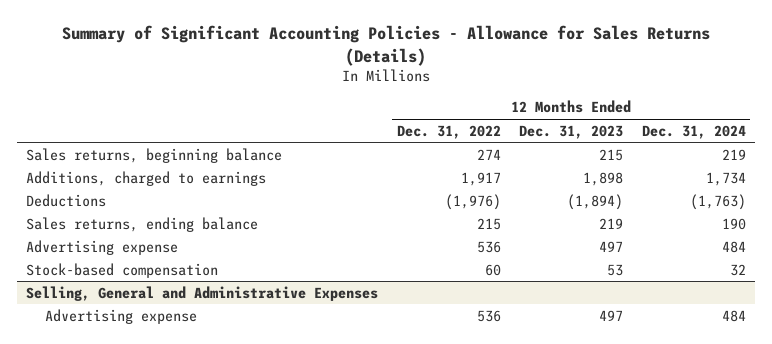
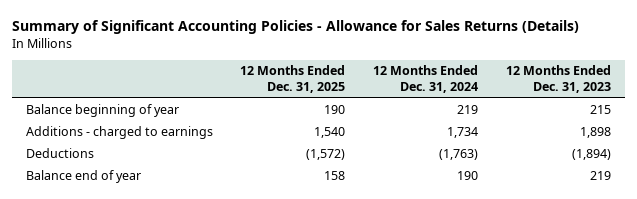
- | 12 Months Ended Dec. 31, 2022 | 12 Months Ended Dec. 31, 2023 | 12 Months Ended Dec. 31, 2024
+ | 12 Months Ended Dec. 31, 2025 | 12 Months Ended Dec. 31, 2024 | 12 Months Ended Dec. 31, 2023
- Sales returns, beginning balance | 274 | 215 | 219
- Additions, charged to earnings | 1,917 | 1,898 | 1,734
+ Balance beginning of year | 190 | 219 | 215
+ Additions - charged to earnings | 1,540 | 1,734 | 1,898
- Sales returns, ending balance | 215 | 219 | 190
- Advertising expense | 536 | 497 | 484
- Stock-based compensation | 60 | 53 | 32
- Selling, General and Administrative Expenses
- Advertising expense | 536 | 497 | 484
+ Balance end of year | 158 | 190 | 219

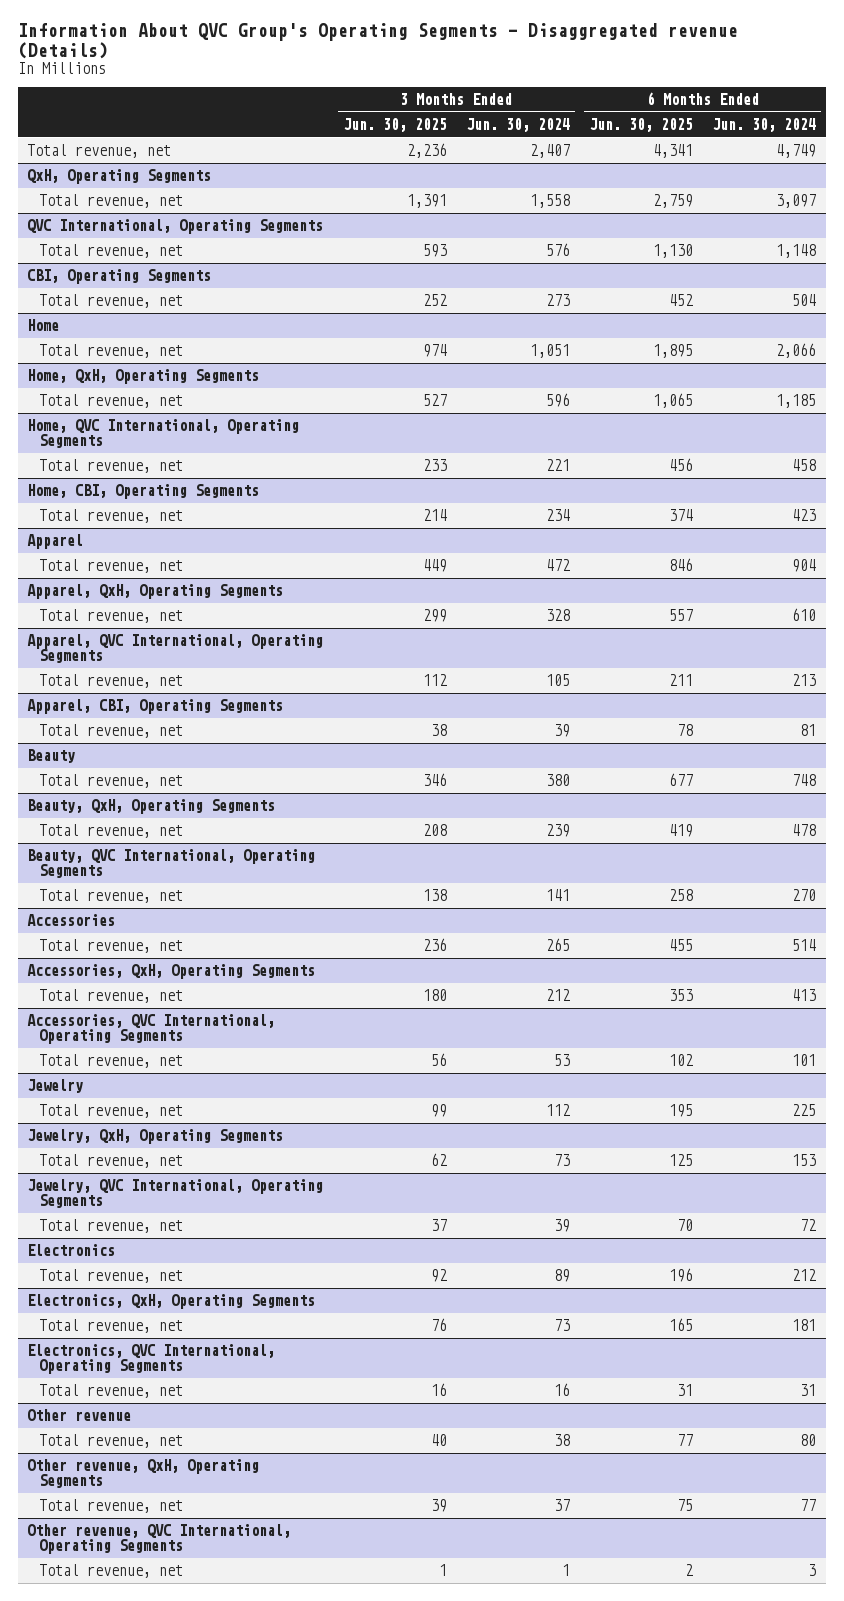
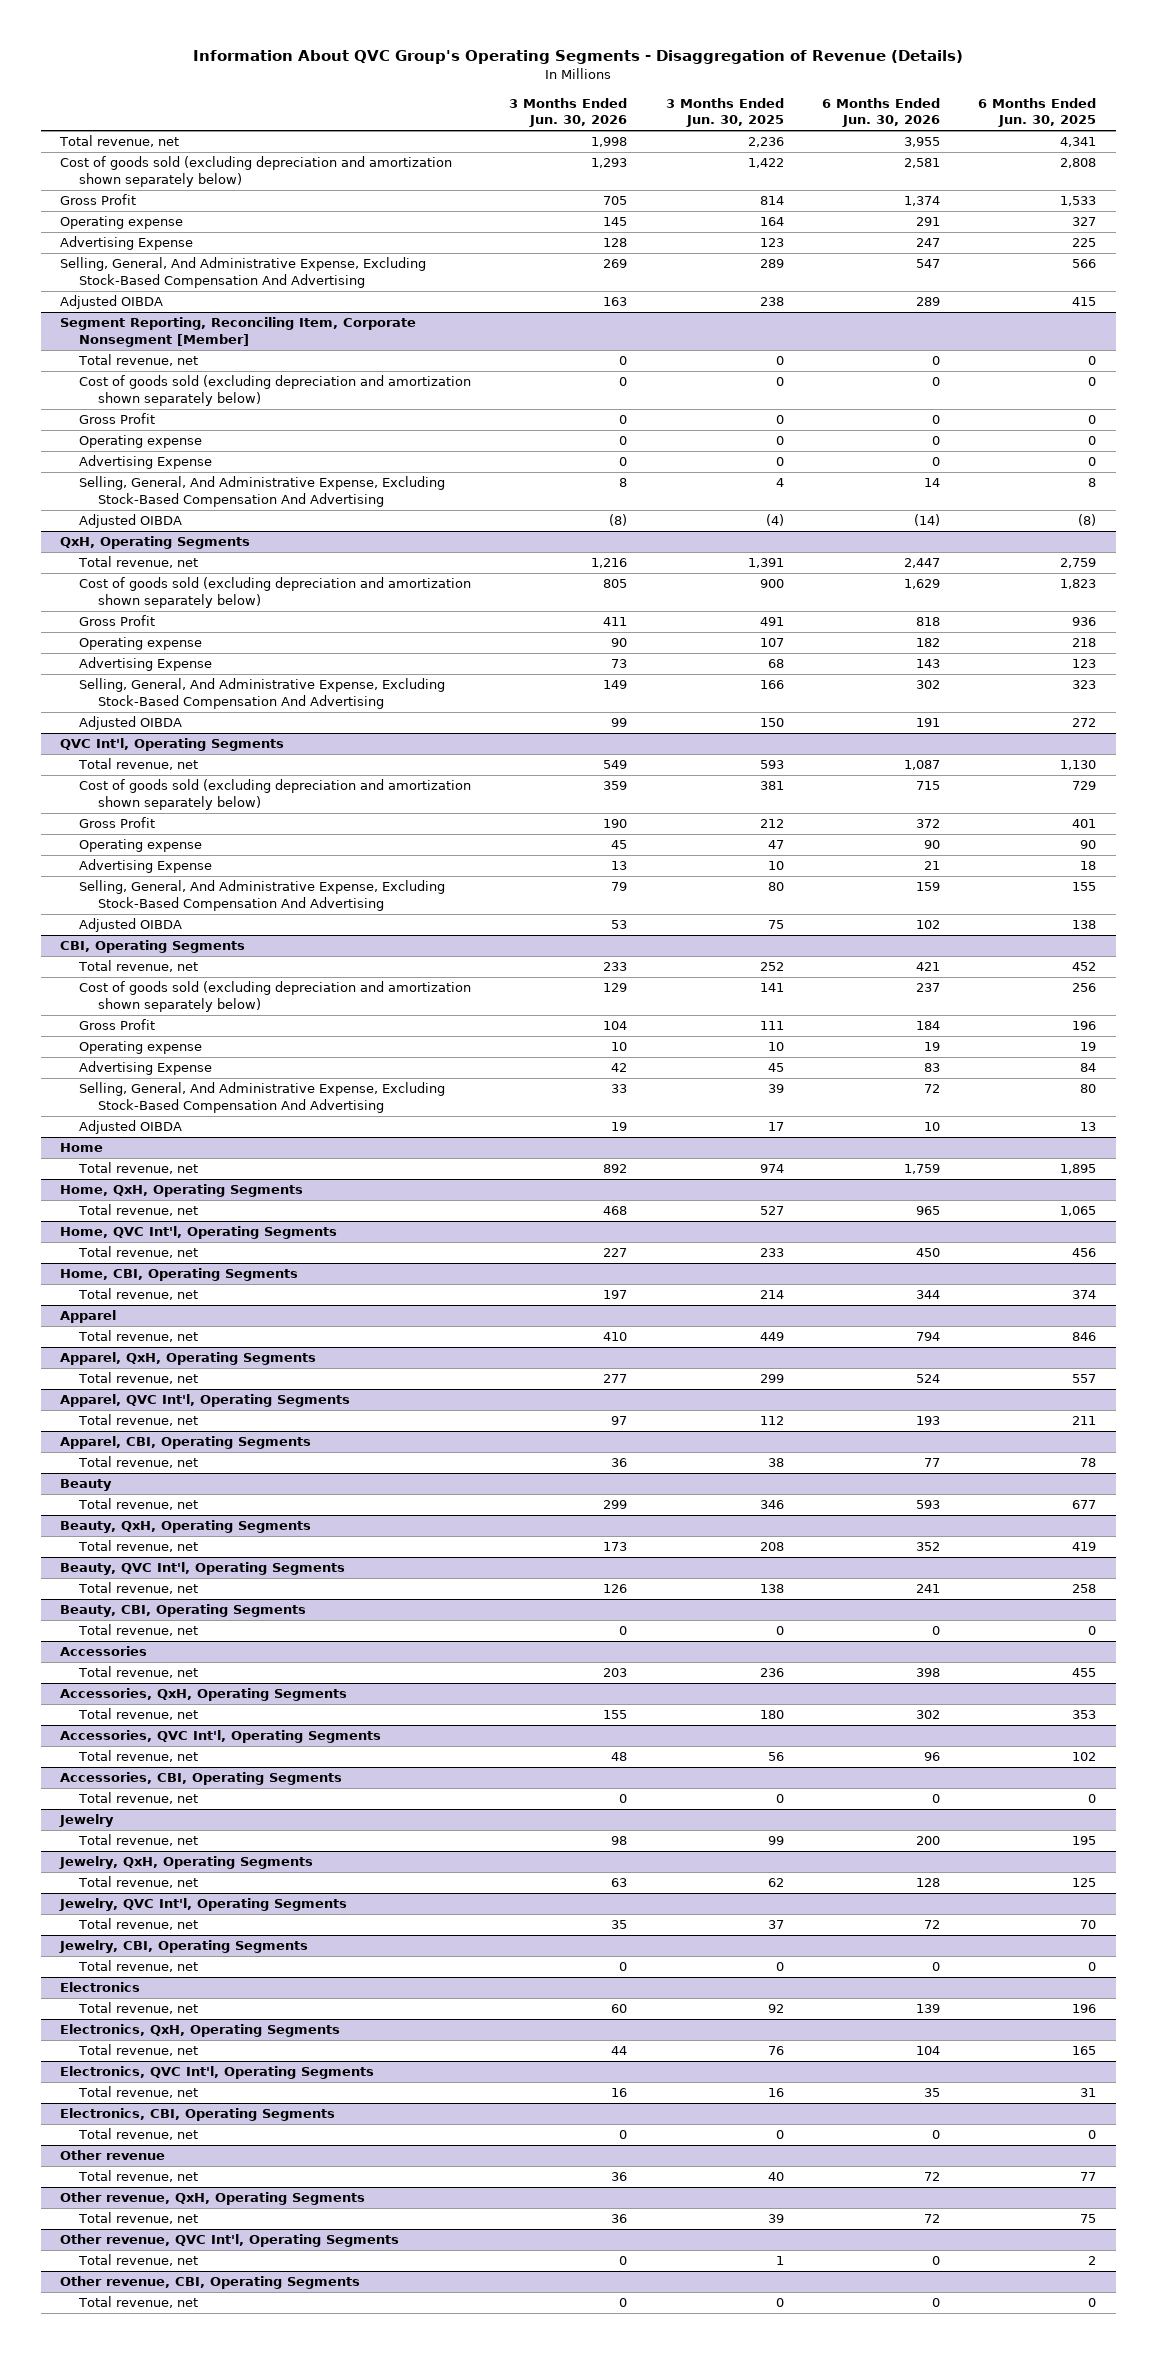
- Information About QVC Group's Operating Segments - Disaggregated revenue (Details)
+ Information About QVC Group's Operating Segments - Disaggregation of Revenue (Details)
- | 3 Months Ended Jun. 30, 2025 | 3 Months Ended Jun. 30, 2024 | 6 Months Ended Jun. 30, 2025 | 6 Months Ended Jun. 30, 2024
+ | 3 Months Ended Jun. 30, 2026 | 3 Months Ended Jun. 30, 2025 | 6 Months Ended Jun. 30, 2026 | 6 Months Ended Jun. 30, 2025
+ Cost of goods sold (excluding depreciation and amortization shown separately below) | 1,293 | 1,422 | 2,581 | 2,808
+ Gross Profit | 705 | 814 | 1,374 | 1,533
+ Operating expense | 145 | 164 | 291 | 327
+ Advertising Expense | 128 | 123 | 247 | 225
+ Selling, General, And Administrative Expense, Excluding Stock-Based Compensation And Advertising | 269 | 289 | 547 | 566
+ Adjusted OIBDA | 163 | 238 | 289 | 415
+ Segment Reporting, Reconciling Item, Corporate Nonsegment [Member]
+ Total revenue, net | 0 | 0 | 0 | 0
+ Cost of goods sold (excluding depreciation and amortization shown separately below) | 0 | 0 | 0 | 0
+ Gross Profit | 0 | 0 | 0 | 0
+ Operating expense | 0 | 0 | 0 | 0
+ Advertising Expense | 0 | 0 | 0 | 0
+ Selling, General, And Administrative Expense, Excluding Stock-Based Compensation And Advertising | 8 | 4 | 14 | 8
+ Adjusted OIBDA | (8) | (4) | (14) | (8)
- QVC International, Operating Segments
@ QxH, Operating Segments
+ Cost of goods sold (excluding depreciation and amortization shown separately below) | 805 | 900 | 1,629 | 1,823
+ Gross Profit | 411 | 491 | 818 | 936
+ Operating expense | 90 | 107 | 182 | 218
+ Advertising Expense | 73 | 68 | 143 | 123
+ Selling, General, And Administrative Expense, Excluding Stock-Based Compensation And Advertising | 149 | 166 | 302 | 323
+ Adjusted OIBDA | 99 | 150 | 191 | 272
+ QVC Int'l, Operating Segments
+ Cost of goods sold (excluding depreciation and amortization shown separately below) | 359 | 381 | 715 | 729
+ Gross Profit | 190 | 212 | 372 | 401
+ Operating expense | 45 | 47 | 90 | 90
+ Advertising Expense | 13 | 10 | 21 | 18
+ Selling, General, And Administrative Expense, Excluding Stock-Based Compensation And Advertising | 79 | 80 | 159 | 155
+ Adjusted OIBDA | 53 | 75 | 102 | 138
@ CBI, Operating Segments
+ Cost of goods sold (excluding depreciation and amortization shown separately below) | 129 | 141 | 237 | 256
+ Gross Profit | 104 | 111 | 184 | 196
+ Operating expense | 10 | 10 | 19 | 19
+ Advertising Expense | 42 | 45 | 83 | 84
+ Selling, General, And Administrative Expense, Excluding Stock-Based Compensation And Advertising | 33 | 39 | 72 | 80
+ Adjusted OIBDA | 19 | 17 | 10 | 13
- Home, QVC International, Operating Segments
+ Home, QVC Int'l, Operating Segments
- Apparel, QVC International, Operating Segments
+ Apparel, QVC Int'l, Operating Segments
- Beauty, QVC International, Operating Segments
+ Beauty, QVC Int'l, Operating Segments
+ Beauty, CBI, Operating Segments
+ Total revenue, net | 0 | 0 | 0 | 0
- Accessories, QVC International, Operating Segments
+ Accessories, QVC Int'l, Operating Segments
+ Accessories, CBI, Operating Segments
+ Total revenue, net | 0 | 0 | 0 | 0
- Jewelry, QVC International, Operating Segments
+ Jewelry, QVC Int'l, Operating Segments
+ Jewelry, CBI, Operating Segments
+ Total revenue, net | 0 | 0 | 0 | 0
- Electronics, QVC International, Operating Segments
+ Electronics, QVC Int'l, Operating Segments
+ Electronics, CBI, Operating Segments
+ Total revenue, net | 0 | 0 | 0 | 0
- Other revenue, QVC International, Operating Segments
+ Other revenue, QVC Int'l, Operating Segments
+ Other revenue, CBI, Operating Segments
+ Total revenue, net | 0 | 0 | 0 | 0

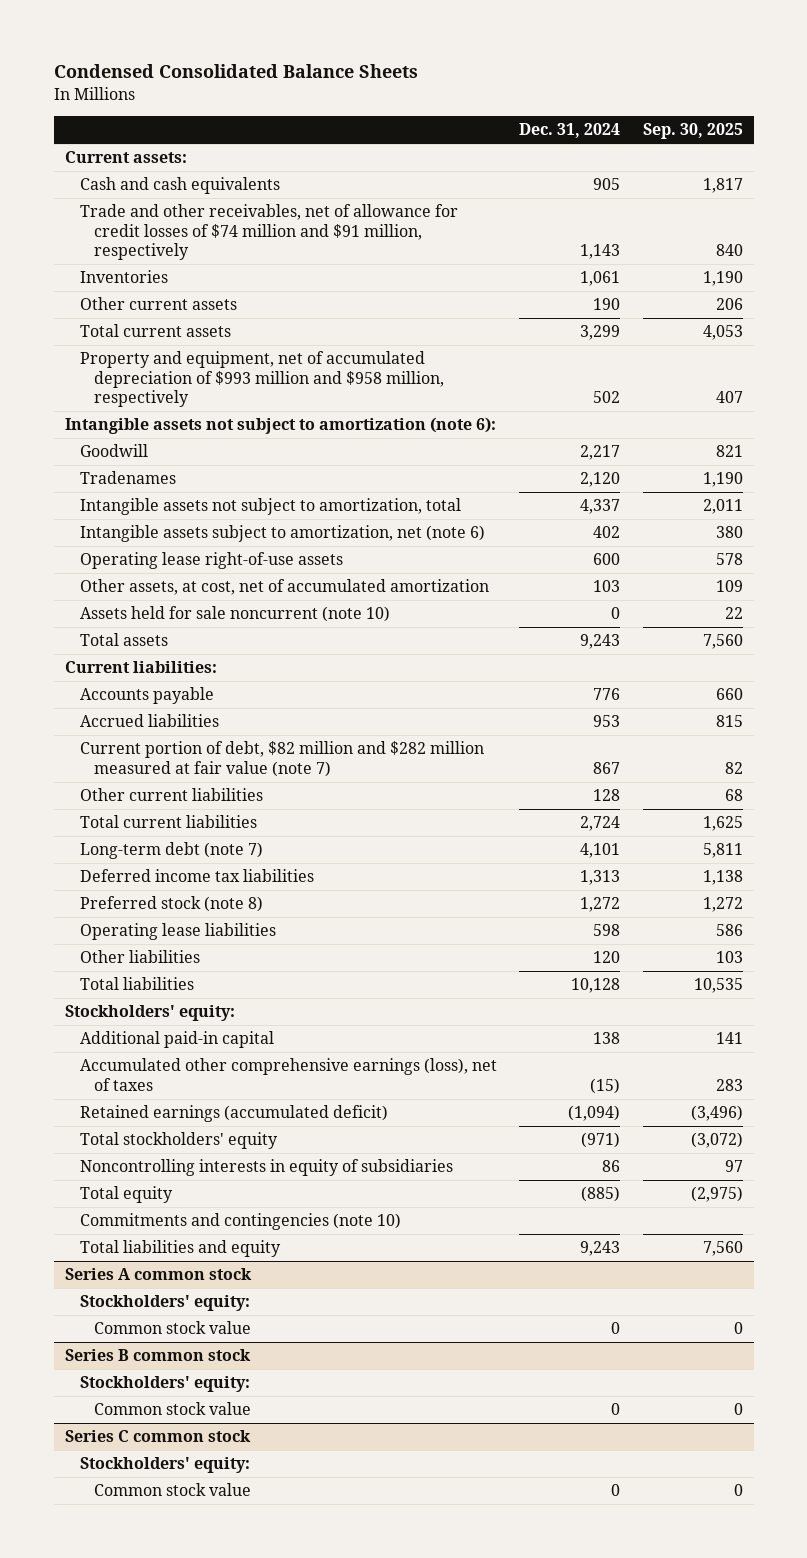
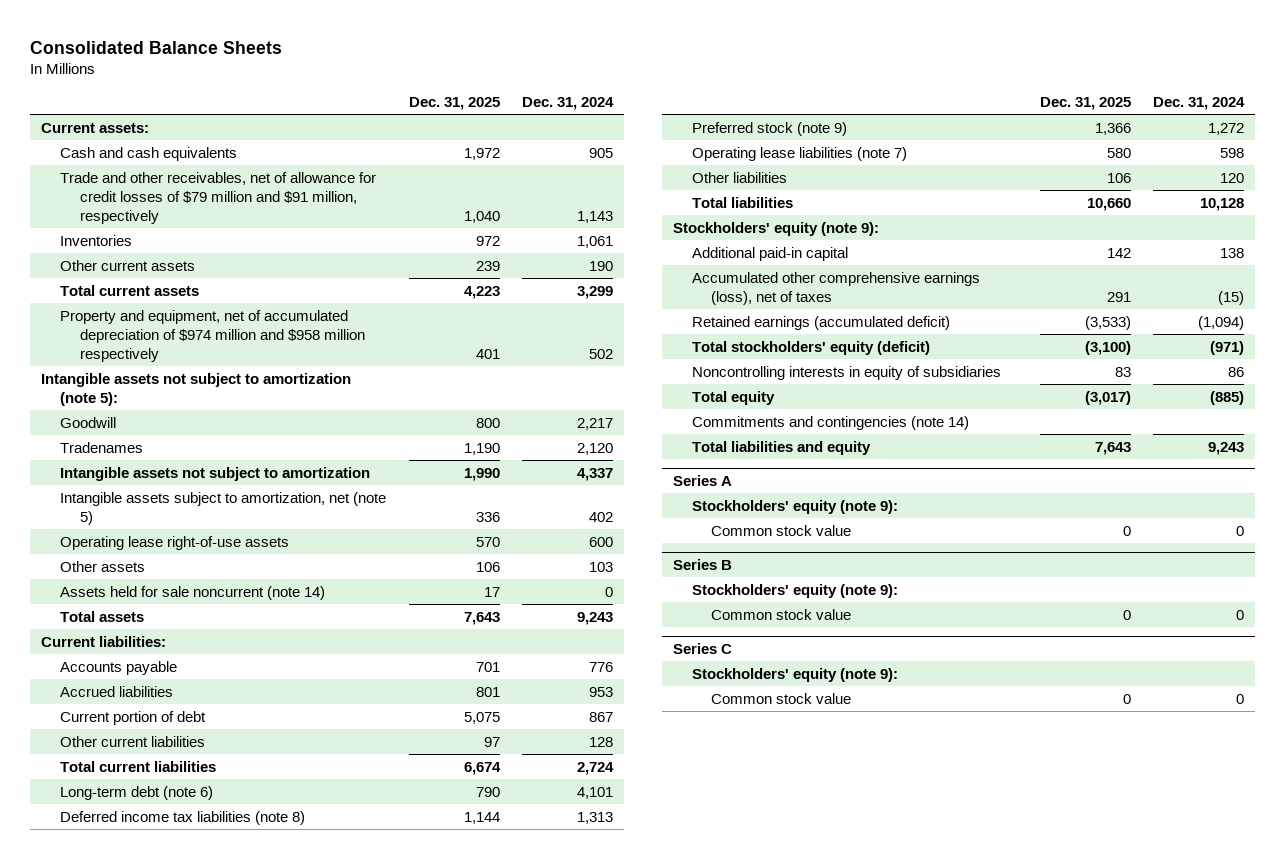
- Condensed Consolidated Balance Sheets
+ Consolidated Balance Sheets
- | Dec. 31, 2024 | Sep. 30, 2025
+ | Dec. 31, 2025 | Dec. 31, 2024
- Trade and other receivables, net of allowance for credit losses of $74 million and $91 million, respectively | 1,143 | 840
+ Trade and other receivables, net of allowance for credit losses of $79 million and $91 million, respectively | 1,040 | 1,143
- Property and equipment, net of accumulated depreciation of $993 million and $958 million, respectively | 502 | 407
- Intangible assets not subject to amortization (note 6):
+ Property and equipment, net of accumulated depreciation of $974 million and $958 million respectively | 401 | 502
+ Intangible assets not subject to amortization (note 5):
- Intangible assets not subject to amortization, total | 4,337 | 2,011
- Intangible assets subject to amortization, net (note 6) | 402 | 380
+ Intangible assets not subject to amortization | 1,990 | 4,337
+ Intangible assets subject to amortization, net (note 5) | 336 | 402
- Other assets, at cost, net of accumulated amortization | 103 | 109
- Assets held for sale noncurrent (note 10) | 0 | 22
+ Other assets | 106 | 103
+ Assets held for sale noncurrent (note 14) | 17 | 0
- Current portion of debt, $82 million and $282 million measured at fair value (note 7) | 867 | 82
+ Current portion of debt | 5,075 | 867
- Long-term debt (note 7) | 4,101 | 5,811
- Deferred income tax liabilities | 1,313 | 1,138
- Preferred stock (note 8) | 1,272 | 1,272
- Operating lease liabilities | 598 | 586
+ Long-term debt (note 6) | 790 | 4,101
+ Deferred income tax liabilities (note 8) | 1,144 | 1,313
+ Preferred stock (note 9) | 1,366 | 1,272
+ Operating lease liabilities (note 7) | 580 | 598
- Stockholders' equity:
+ Stockholders' equity (note 9):
- Total stockholders' equity | (971) | (3,072)
+ Total stockholders' equity (deficit) | (3,100) | (971)
- Commitments and contingencies (note 10)
+ Commitments and contingencies (note 14)
- Series A common stock
- Stockholders' equity:
+ Series A
+ Stockholders' equity (note 9):
- Series B common stock
- Stockholders' equity:
+ Series B
+ Stockholders' equity (note 9):
- Series C common stock
- Stockholders' equity:
+ Series C
+ Stockholders' equity (note 9):

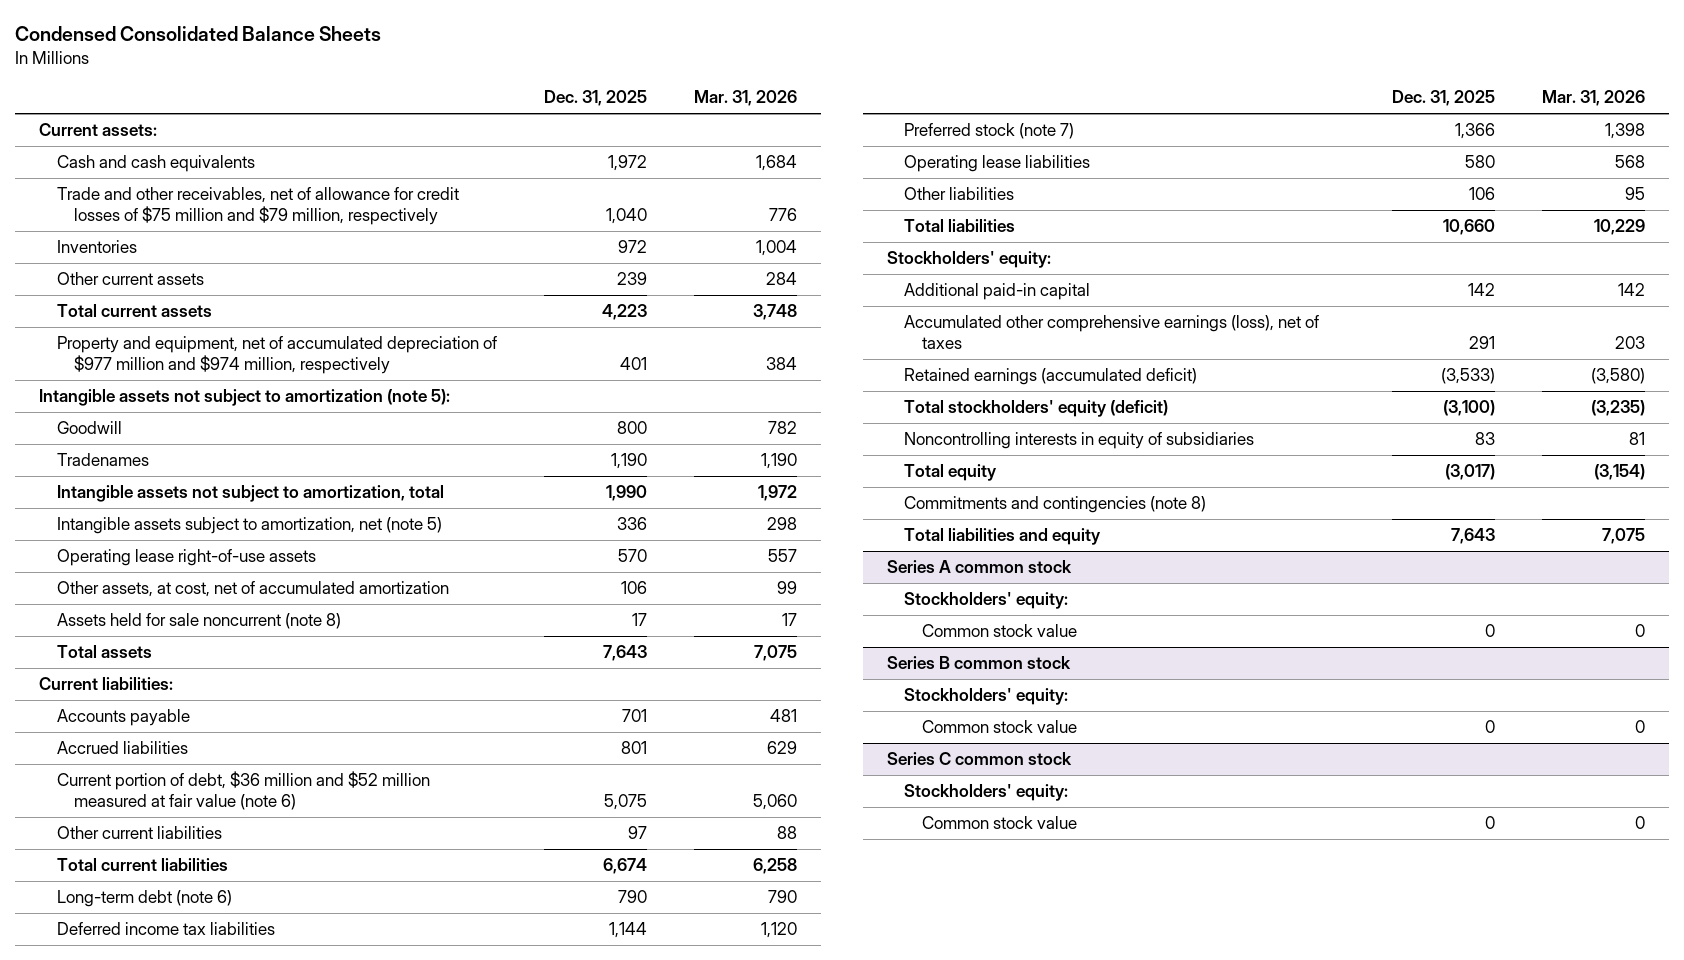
- Consolidated Balance Sheets
+ Condensed Consolidated Balance Sheets
- | Dec. 31, 2025 | Dec. 31, 2024
+ | Dec. 31, 2025 | Mar. 31, 2026
- Trade and other receivables, net of allowance for credit losses of $79 million and $91 million, respectively | 1,040 | 1,143
+ Trade and other receivables, net of allowance for credit losses of $75 million and $79 million, respectively | 1,040 | 776
- Property and equipment, net of accumulated depreciation of $974 million and $958 million respectively | 401 | 502
+ Property and equipment, net of accumulated depreciation of $977 million and $974 million, respectively | 401 | 384
- Intangible assets not subject to amortization | 1,990 | 4,337
+ Intangible assets not subject to amortization, total | 1,990 | 1,972
- Other assets | 106 | 103
- Assets held for sale noncurrent (note 14) | 17 | 0
+ Other assets, at cost, net of accumulated amortization | 106 | 99
+ Assets held for sale noncurrent (note 8) | 17 | 17
- Current portion of debt | 5,075 | 867
+ Current portion of debt, $36 million and $52 million measured at fair value (note 6) | 5,075 | 5,060
- Deferred income tax liabilities (note 8) | 1,144 | 1,313
- Preferred stock (note 9) | 1,366 | 1,272
- Operating lease liabilities (note 7) | 580 | 598
+ Deferred income tax liabilities | 1,144 | 1,120
+ Preferred stock (note 7) | 1,366 | 1,398
+ Operating lease liabilities | 580 | 568
- Stockholders' equity (note 9):
+ Stockholders' equity:
- Commitments and contingencies (note 14)
+ Commitments and contingencies (note 8)
- Series A
- Stockholders' equity (note 9):
+ Series A common stock
+ Stockholders' equity:
- Series B
- Stockholders' equity (note 9):
+ Series B common stock
+ Stockholders' equity:
- Series C
- Stockholders' equity (note 9):
+ Series C common stock
+ Stockholders' equity:

